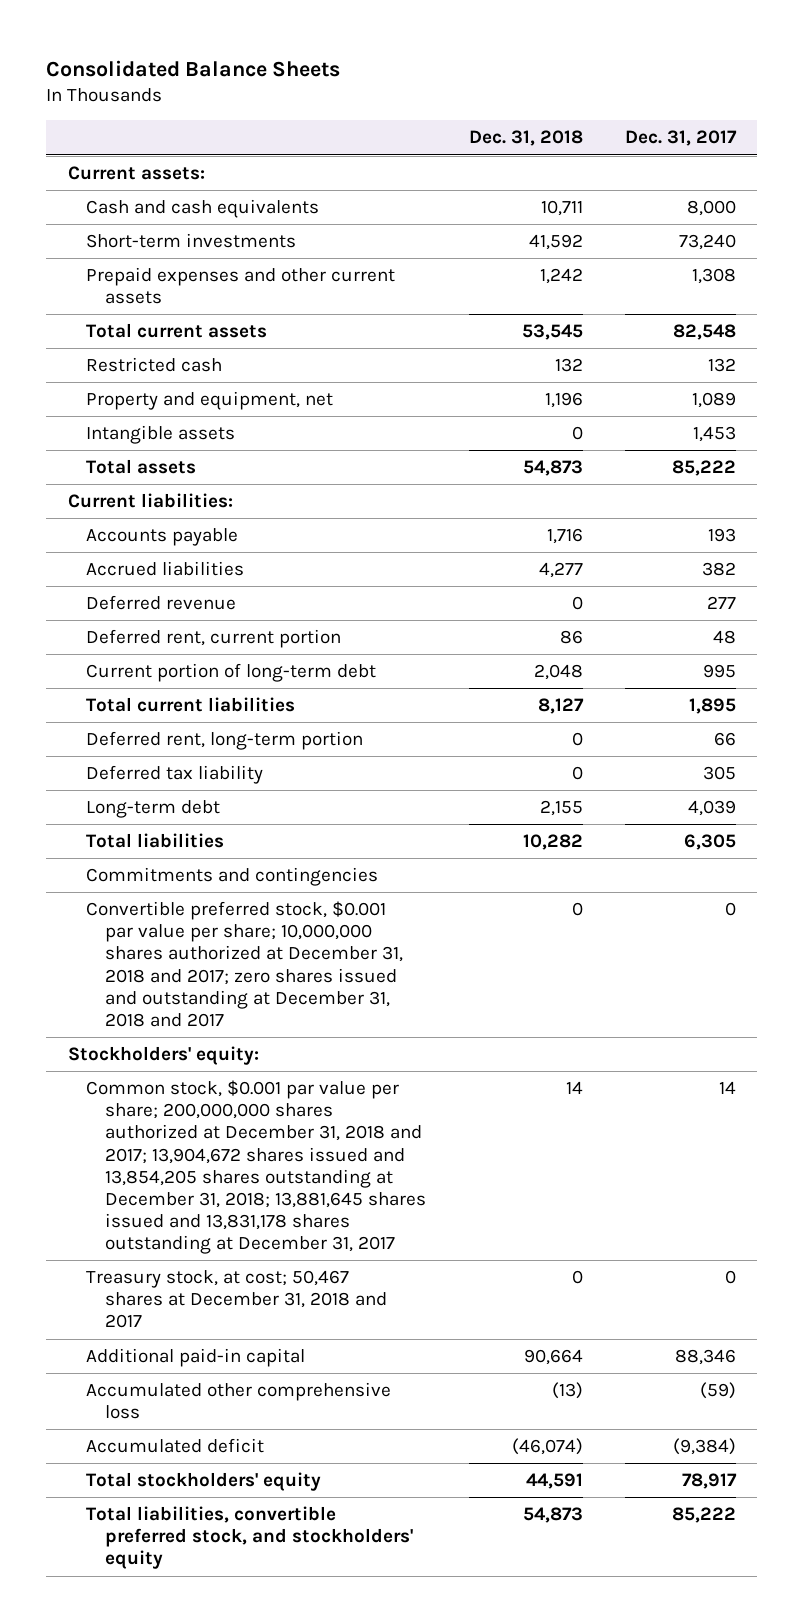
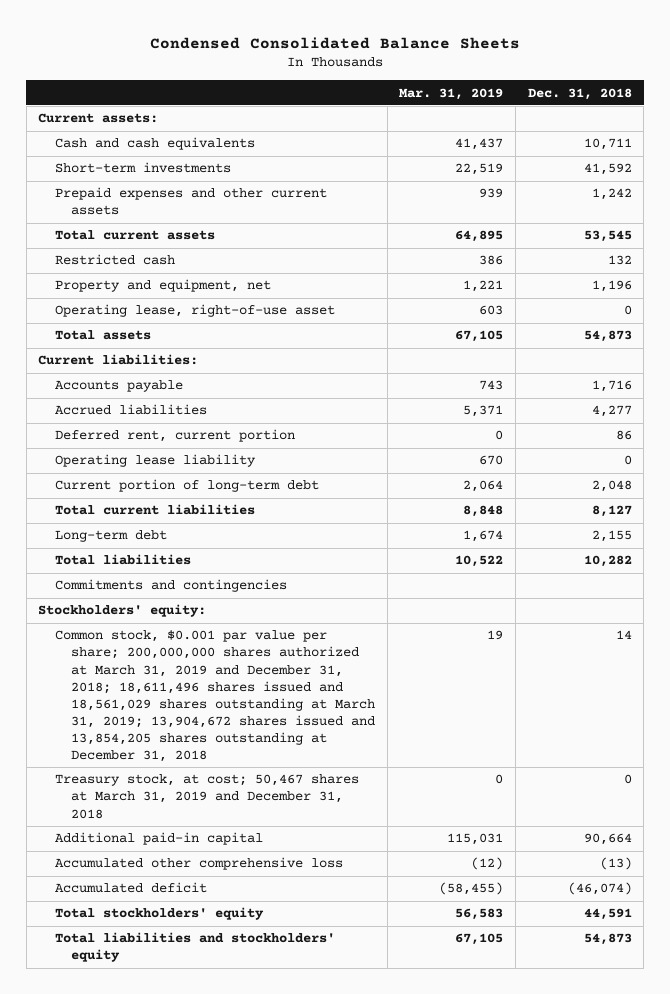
- Consolidated Balance Sheets
+ Condensed Consolidated Balance Sheets
- | Dec. 31, 2018 | Dec. 31, 2017
+ | Mar. 31, 2019 | Dec. 31, 2018
- Intangible assets | 0 | 1,453
+ Operating lease, right-of-use asset | 603 | 0
- Deferred revenue | 0 | 277
+ Operating lease liability | 670 | 0
- Deferred rent, long-term portion | 0 | 66
- Deferred tax liability | 0 | 305
- Convertible preferred stock, $0.001 par value per share; 10,000,000 shares authorized at December 31, 2018 and 2017; zero shares issued and outstanding at December 31, 2018 and 2017 | 0 | 0
- Common stock, $0.001 par value per share; 200,000,000 shares authorized at December 31, 2018 and 2017; 13,904,672 shares issued and 13,854,205 shares outstanding at December 31, 2018; 13,881,645 shares issued and 13,831,178 shares outstanding at December 31, 2017 | 14 | 14
- Treasury stock, at cost; 50,467 shares at December 31, 2018 and 2017 | 0 | 0
+ Common stock, $0.001 par value per share; 200,000,000 shares authorized at March 31, 2019 and December 31, 2018; 18,611,496 shares issued and 18,561,029 shares outstanding at March 31, 2019; 13,904,672 shares issued and 13,854,205 shares outstanding at December 31, 2018 | 19 | 14
+ Treasury stock, at cost; 50,467 shares at March 31, 2019 and December 31, 2018 | 0 | 0
- Total liabilities, convertible preferred stock, and stockholders' equity | 54,873 | 85,222
+ Total liabilities and stockholders' equity | 67,105 | 54,873

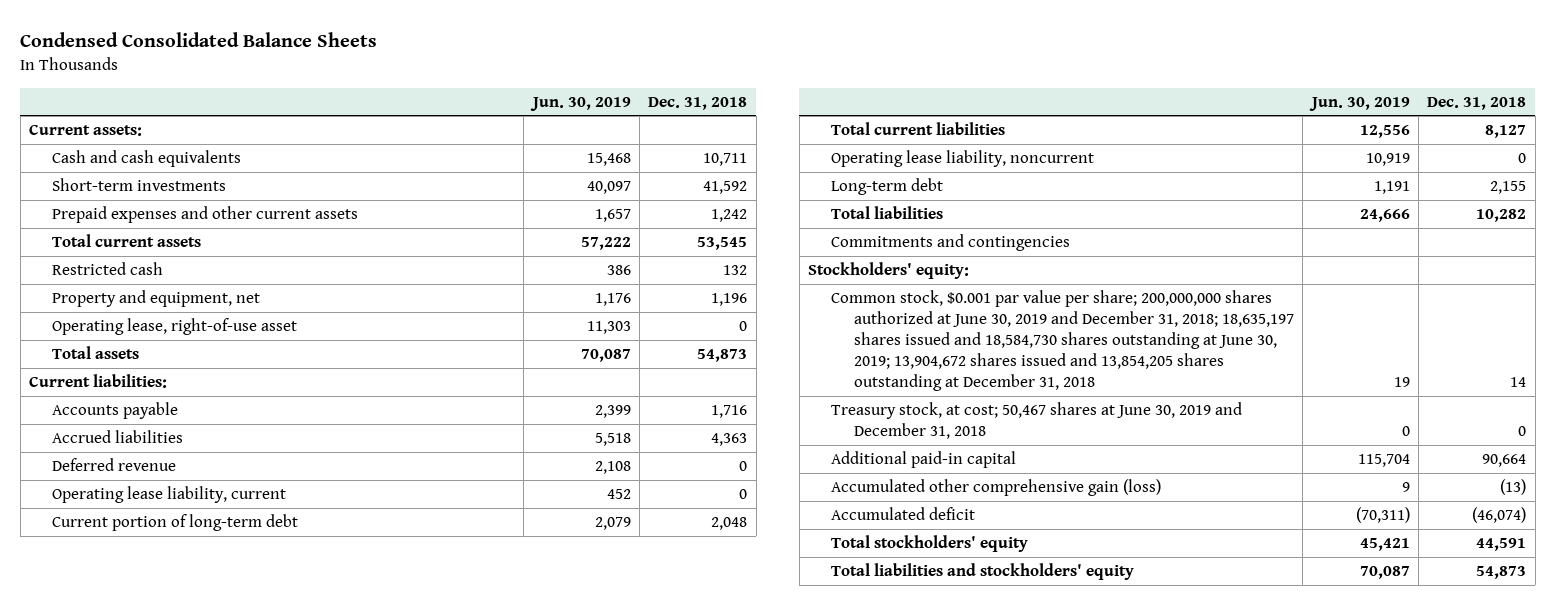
- | Mar. 31, 2019 | Dec. 31, 2018
+ | Jun. 30, 2019 | Dec. 31, 2018
- Accrued liabilities | 5,371 | 4,277
- Deferred rent, current portion | 0 | 86
- Operating lease liability | 670 | 0
+ Accrued liabilities | 5,518 | 4,363
+ Deferred revenue | 2,108 | 0
+ Operating lease liability, current | 452 | 0
+ Operating lease liability, noncurrent | 10,919 | 0
- Common stock, $0.001 par value per share; 200,000,000 shares authorized at March 31, 2019 and December 31, 2018; 18,611,496 shares issued and 18,561,029 shares outstanding at March 31, 2019; 13,904,672 shares issued and 13,854,205 shares outstanding at December 31, 2018 | 19 | 14
- Treasury stock, at cost; 50,467 shares at March 31, 2019 and December 31, 2018 | 0 | 0
+ Common stock, $0.001 par value per share; 200,000,000 shares authorized at June 30, 2019 and December 31, 2018; 18,635,197 shares issued and 18,584,730 shares outstanding at June 30, 2019; 13,904,672 shares issued and 13,854,205 shares outstanding at December 31, 2018 | 19 | 14
+ Treasury stock, at cost; 50,467 shares at June 30, 2019 and December 31, 2018 | 0 | 0
- Accumulated other comprehensive loss | (12) | (13)
+ Accumulated other comprehensive gain (loss) | 9 | (13)

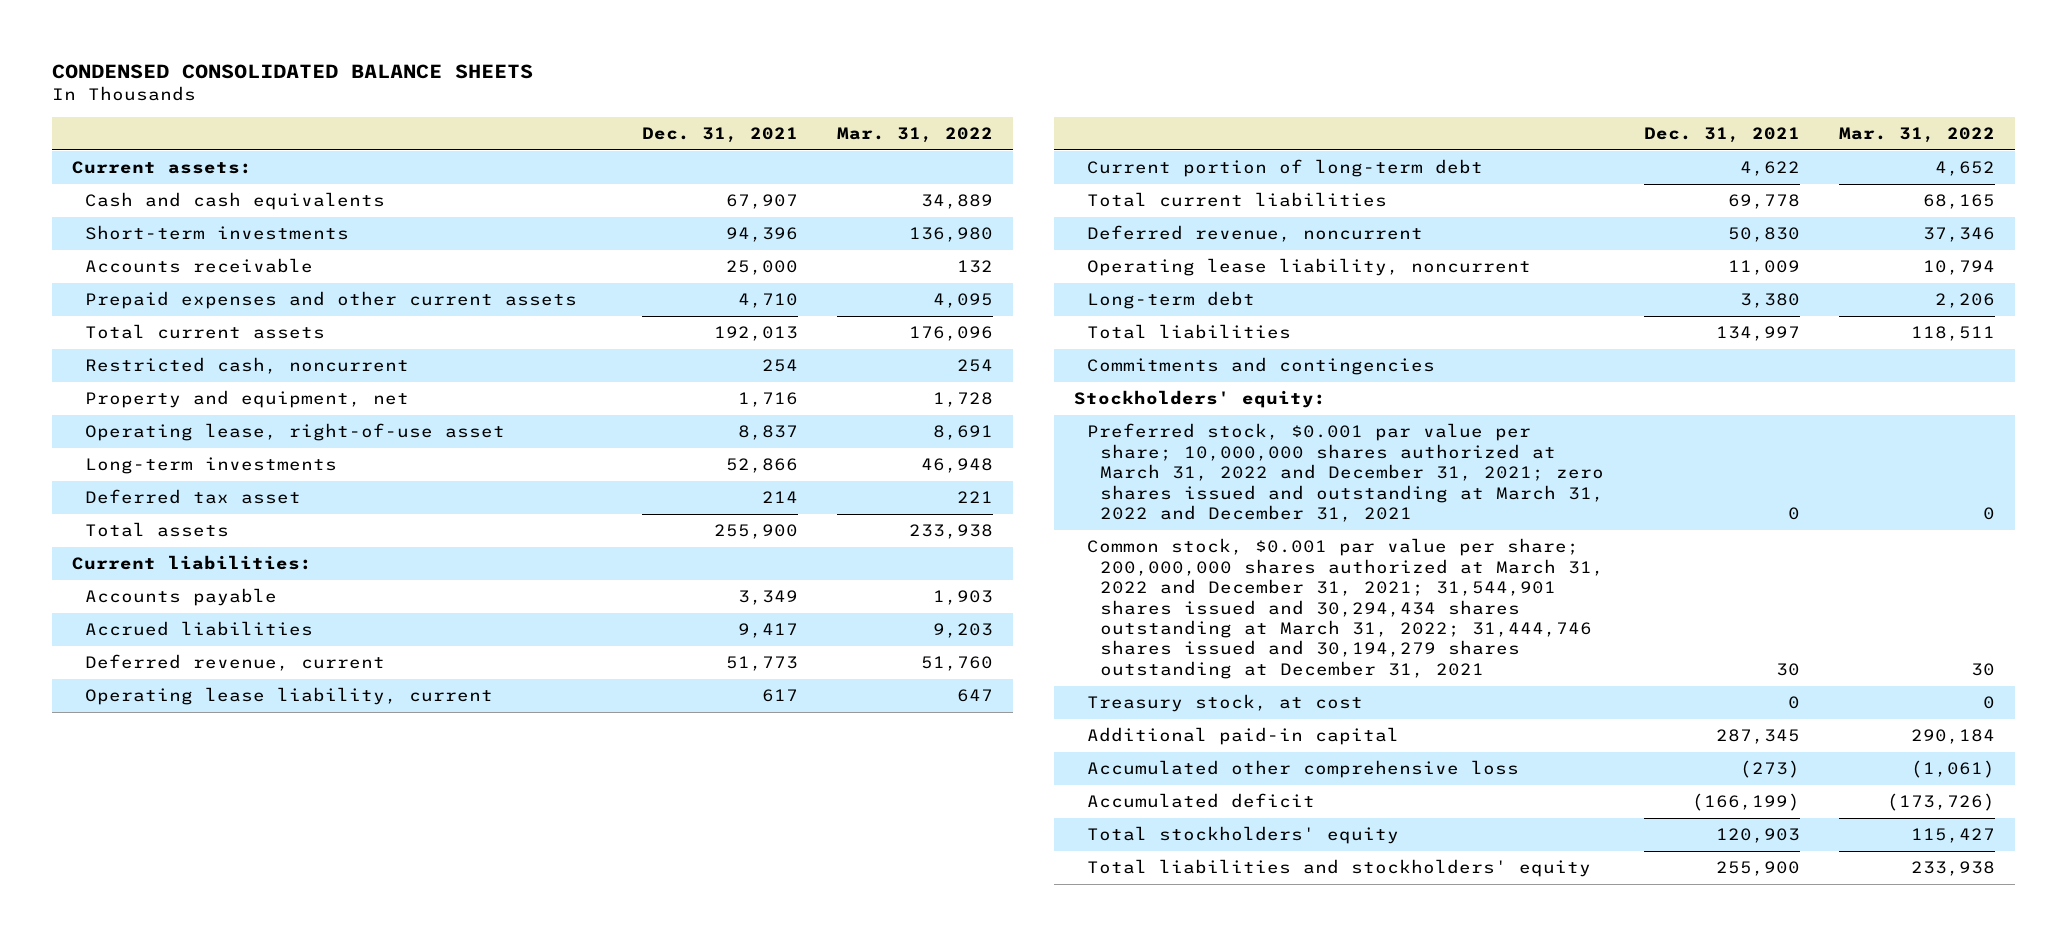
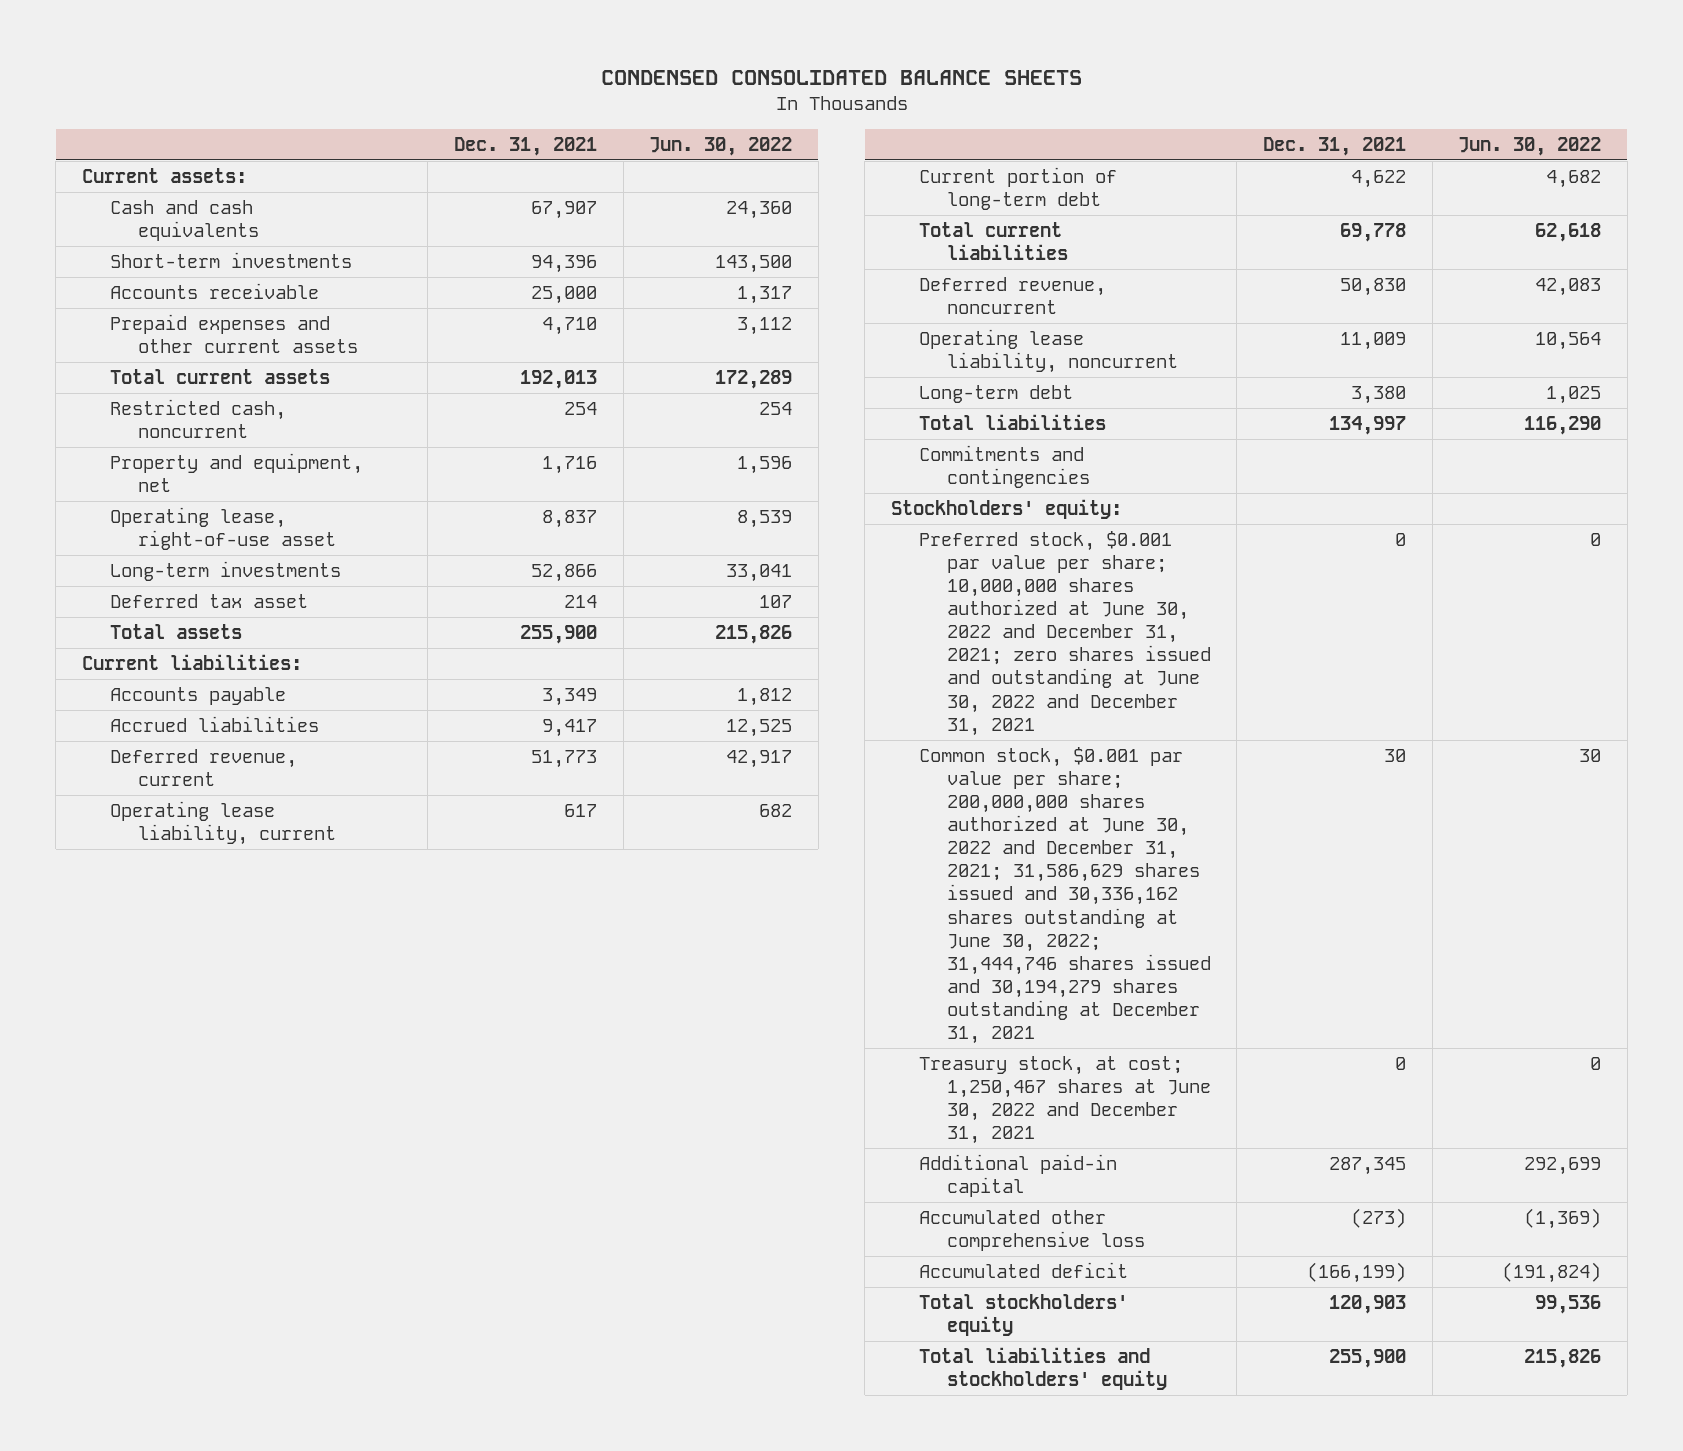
- | Dec. 31, 2021 | Mar. 31, 2022
+ | Dec. 31, 2021 | Jun. 30, 2022
- Preferred stock, $0.001 par value per share; 10,000,000 shares authorized at March 31, 2022 and December 31, 2021; zero shares issued and outstanding at March 31, 2022 and December 31, 2021 | 0 | 0
- Common stock, $0.001 par value per share; 200,000,000 shares authorized at March 31, 2022 and December 31, 2021; 31,544,901 shares issued and 30,294,434 shares outstanding at March 31, 2022; 31,444,746 shares issued and 30,194,279 shares outstanding at December 31, 2021 | 30 | 30
- Treasury stock, at cost | 0 | 0
+ Preferred stock, $0.001 par value per share; 10,000,000 shares authorized at June 30, 2022 and December 31, 2021; zero shares issued and outstanding at June 30, 2022 and December 31, 2021 | 0 | 0
+ Common stock, $0.001 par value per share; 200,000,000 shares authorized at June 30, 2022 and December 31, 2021; 31,586,629 shares issued and 30,336,162 shares outstanding at June 30, 2022; 31,444,746 shares issued and 30,194,279 shares outstanding at December 31, 2021 | 30 | 30
+ Treasury stock, at cost; 1,250,467 shares at June 30, 2022 and December 31, 2021 | 0 | 0

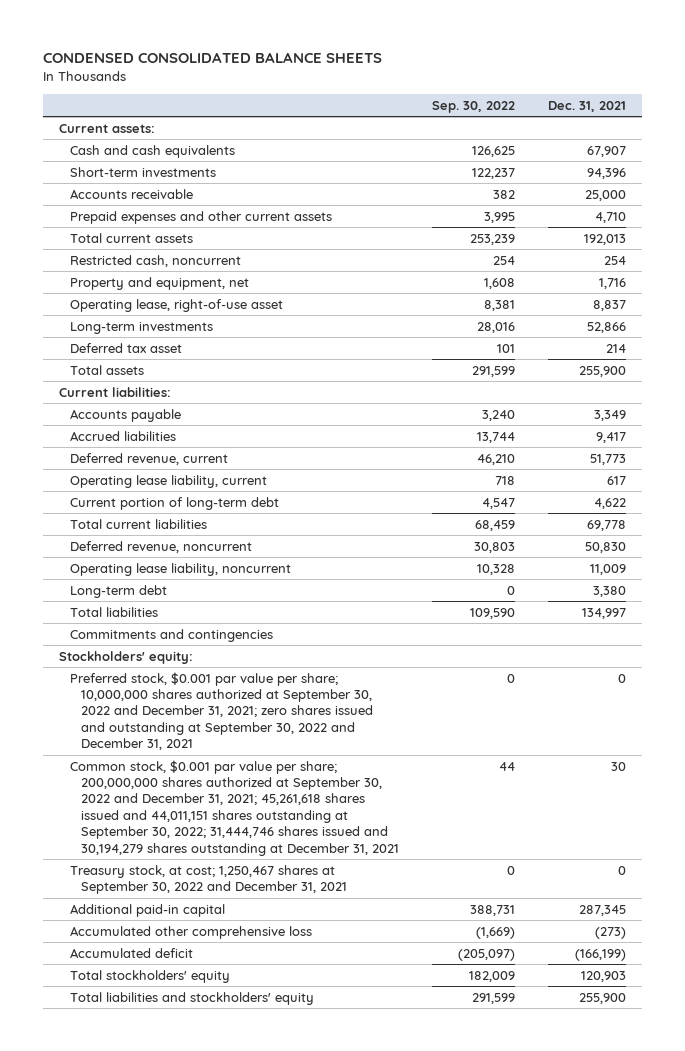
- | Dec. 31, 2021 | Jun. 30, 2022
+ | Sep. 30, 2022 | Dec. 31, 2021
- Preferred stock, $0.001 par value per share; 10,000,000 shares authorized at June 30, 2022 and December 31, 2021; zero shares issued and outstanding at June 30, 2022 and December 31, 2021 | 0 | 0
- Common stock, $0.001 par value per share; 200,000,000 shares authorized at June 30, 2022 and December 31, 2021; 31,586,629 shares issued and 30,336,162 shares outstanding at June 30, 2022; 31,444,746 shares issued and 30,194,279 shares outstanding at December 31, 2021 | 30 | 30
- Treasury stock, at cost; 1,250,467 shares at June 30, 2022 and December 31, 2021 | 0 | 0
+ Preferred stock, $0.001 par value per share; 10,000,000 shares authorized at September 30, 2022 and December 31, 2021; zero shares issued and outstanding at September 30, 2022 and December 31, 2021 | 0 | 0
+ Common stock, $0.001 par value per share; 200,000,000 shares authorized at September 30, 2022 and December 31, 2021; 45,261,618 shares issued and 44,011,151 shares outstanding at September 30, 2022; 31,444,746 shares issued and 30,194,279 shares outstanding at December 31, 2021 | 44 | 30
+ Treasury stock, at cost; 1,250,467 shares at September 30, 2022 and December 31, 2021 | 0 | 0

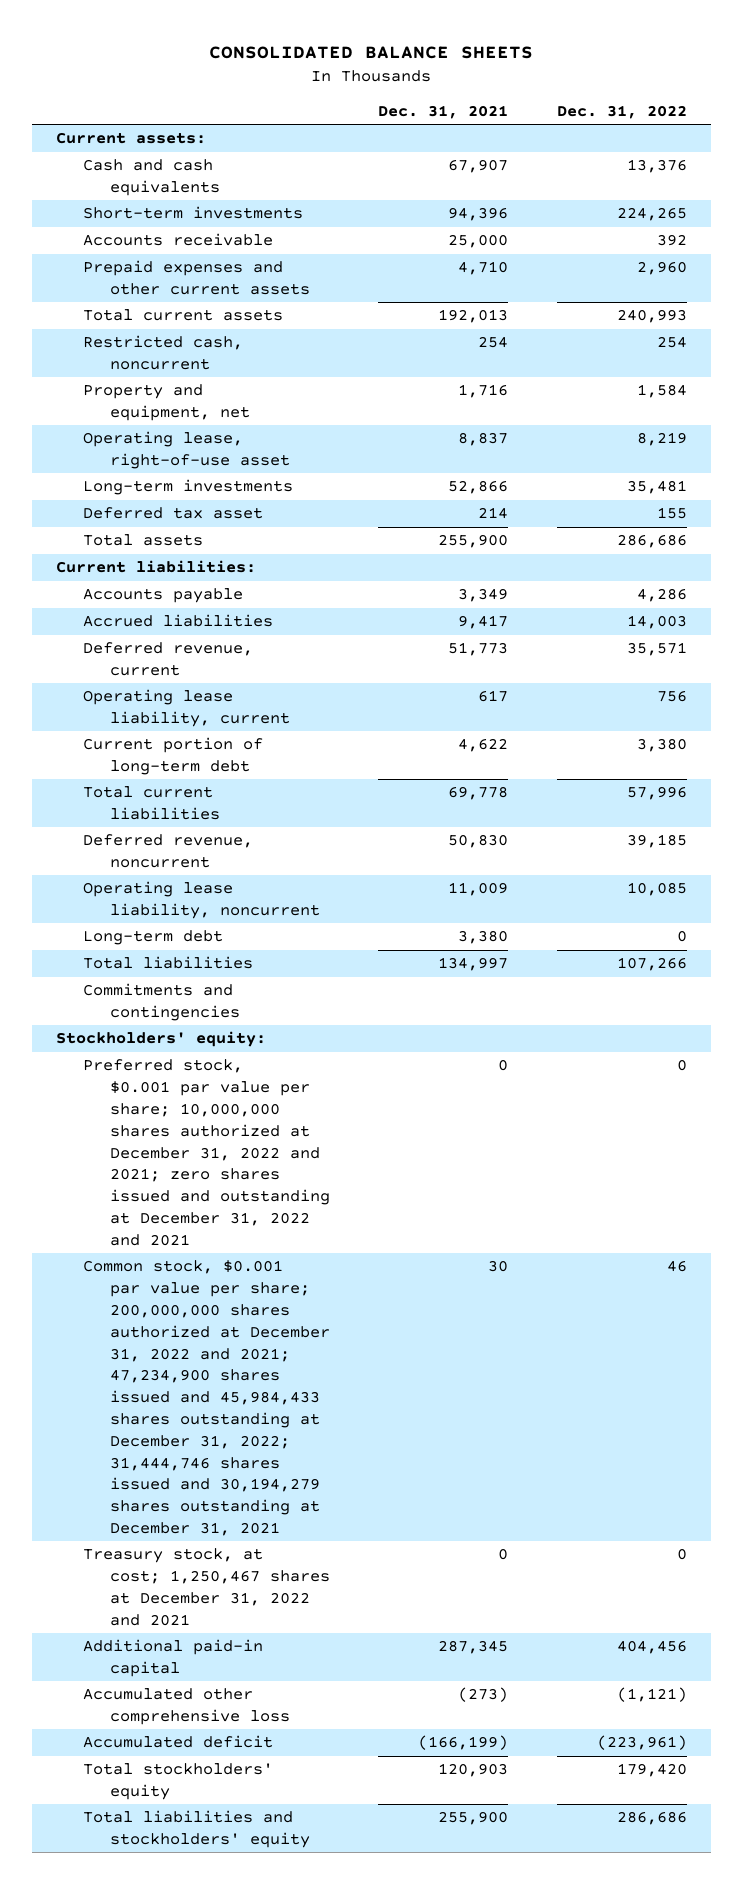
- CONDENSED CONSOLIDATED BALANCE SHEETS
+ CONSOLIDATED BALANCE SHEETS
- | Sep. 30, 2022 | Dec. 31, 2021
+ | Dec. 31, 2021 | Dec. 31, 2022
- Preferred stock, $0.001 par value per share; 10,000,000 shares authorized at September 30, 2022 and December 31, 2021; zero shares issued and outstanding at September 30, 2022 and December 31, 2021 | 0 | 0
- Common stock, $0.001 par value per share; 200,000,000 shares authorized at September 30, 2022 and December 31, 2021; 45,261,618 shares issued and 44,011,151 shares outstanding at September 30, 2022; 31,444,746 shares issued and 30,194,279 shares outstanding at December 31, 2021 | 44 | 30
- Treasury stock, at cost; 1,250,467 shares at September 30, 2022 and December 31, 2021 | 0 | 0
+ Preferred stock, $0.001 par value per share; 10,000,000 shares authorized at December 31, 2022 and 2021; zero shares issued and outstanding at December 31, 2022 and 2021 | 0 | 0
+ Common stock, $0.001 par value per share; 200,000,000 shares authorized at December 31, 2022 and 2021; 47,234,900 shares issued and 45,984,433 shares outstanding at December 31, 2022; 31,444,746 shares issued and 30,194,279 shares outstanding at December 31, 2021 | 30 | 46
+ Treasury stock, at cost; 1,250,467 shares at December 31, 2022 and 2021 | 0 | 0

